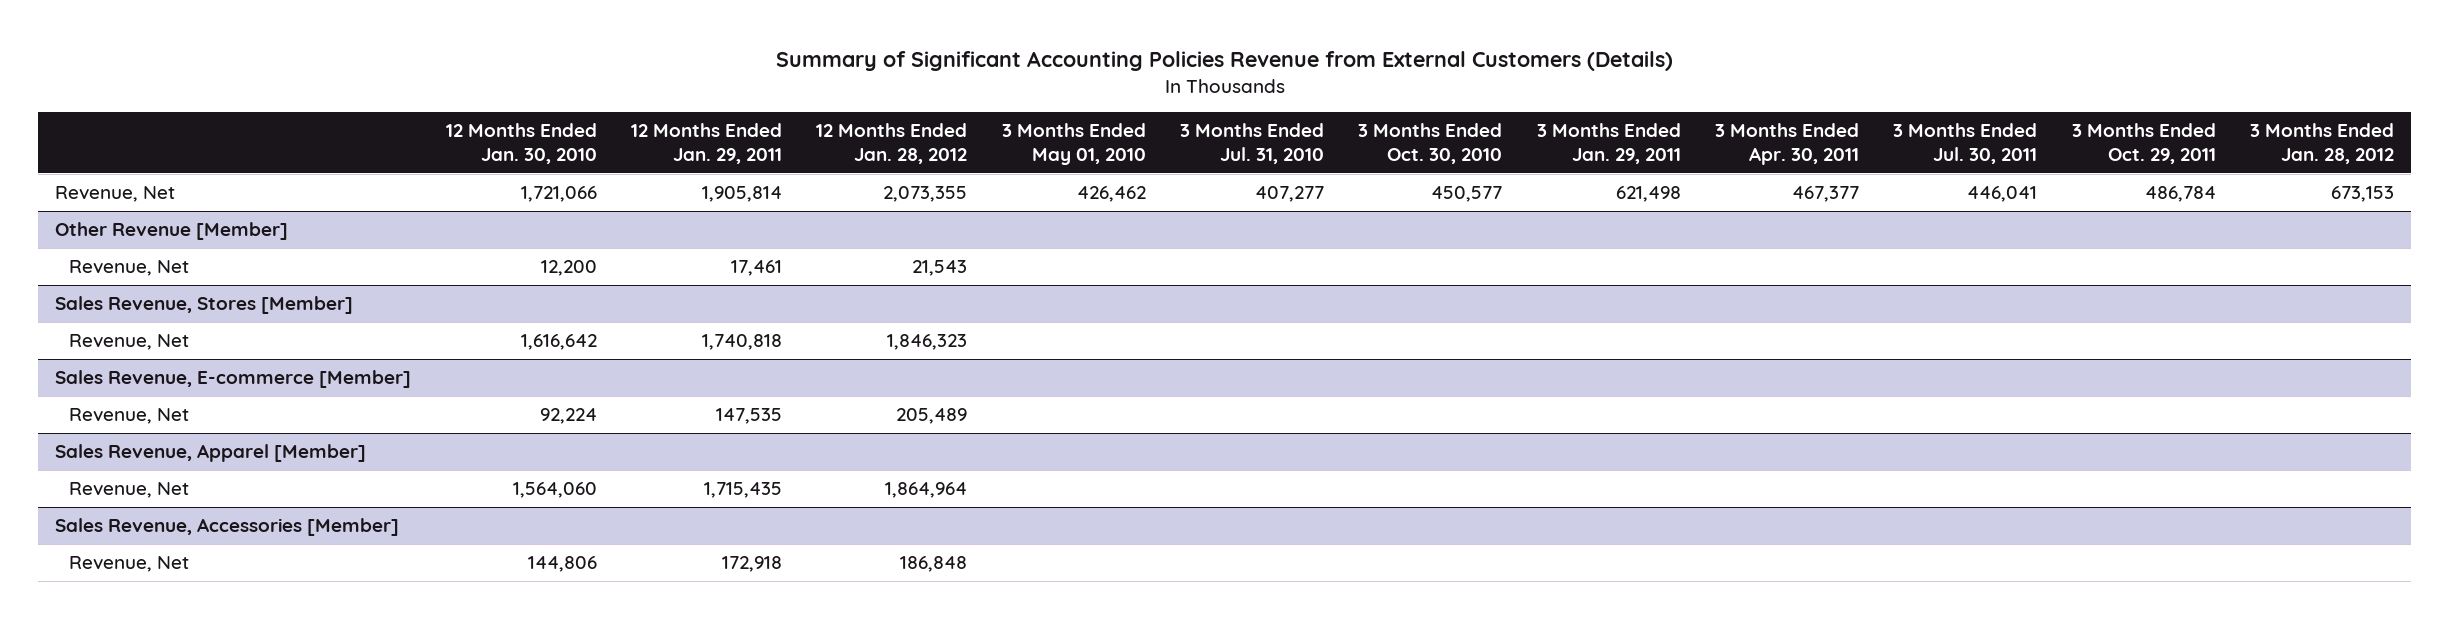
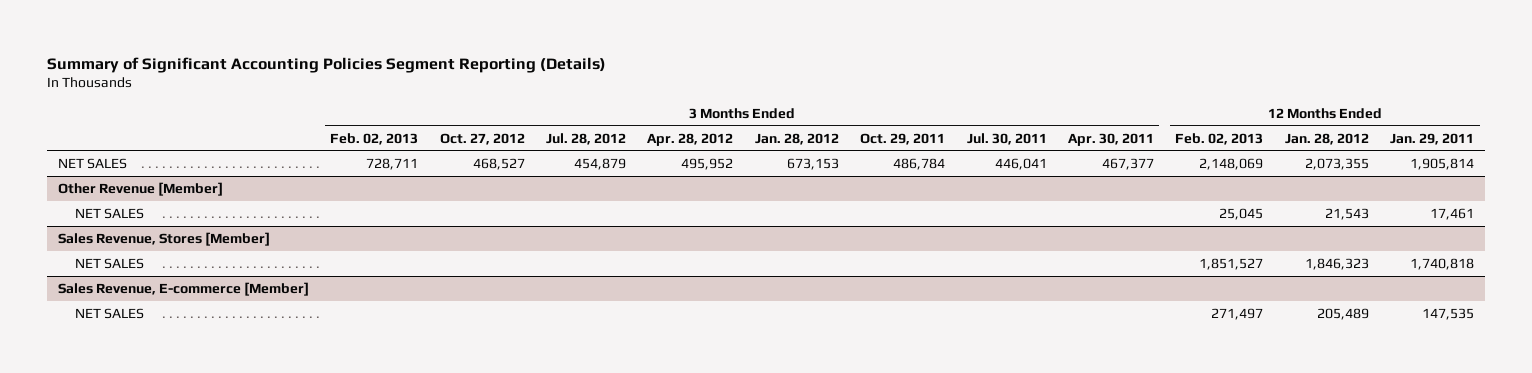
- Summary of Significant Accounting Policies Revenue from External Customers (Details)
+ Summary of Significant Accounting Policies Segment Reporting (Details)
- | 12 Months Ended Jan. 30, 2010 | 12 Months Ended Jan. 29, 2011 | 12 Months Ended Jan. 28, 2012 | 3 Months Ended May 01, 2010 | 3 Months Ended Jul. 31, 2010 | 3 Months Ended Oct. 30, 2010 | 3 Months Ended Jan. 29, 2011 | 3 Months Ended Apr. 30, 2011 | 3 Months Ended Jul. 30, 2011 | 3 Months Ended Oct. 29, 2011 | 3 Months Ended Jan. 28, 2012
+ | 3 Months Ended Feb. 02, 2013 | 3 Months Ended Oct. 27, 2012 | 3 Months Ended Jul. 28, 2012 | 3 Months Ended Apr. 28, 2012 | 3 Months Ended Jan. 28, 2012 | 3 Months Ended Oct. 29, 2011 | 3 Months Ended Jul. 30, 2011 | 3 Months Ended Apr. 30, 2011 | 12 Months Ended Feb. 02, 2013 | 12 Months Ended Jan. 28, 2012 | 12 Months Ended Jan. 29, 2011
- Revenue, Net | 1,721,066 | 1,905,814 | 2,073,355 | 426,462 | 407,277 | 450,577 | 621,498 | 467,377 | 446,041 | 486,784 | 673,153
+ NET SALES | 728,711 | 468,527 | 454,879 | 495,952 | 673,153 | 486,784 | 446,041 | 467,377 | 2,148,069 | 2,073,355 | 1,905,814
@ Other Revenue [Member]
- Revenue, Net | 12,200 | 17,461 | 21,543 | | | | | | | |
+ NET SALES | | | | | | | | | 25,045 | 21,543 | 17,461
@ Sales Revenue, Stores [Member]
- Revenue, Net | 1,616,642 | 1,740,818 | 1,846,323 | | | | | | | |
+ NET SALES | | | | | | | | | 1,851,527 | 1,846,323 | 1,740,818
@ Sales Revenue, E-commerce [Member]
- Revenue, Net | 92,224 | 147,535 | 205,489 | | | | | | | |
- Sales Revenue, Apparel [Member]
- Revenue, Net | 1,564,060 | 1,715,435 | 1,864,964 | | | | | | | |
- Sales Revenue, Accessories [Member]
- Revenue, Net | 144,806 | 172,918 | 186,848 | | | | | | | |
@ Sales Revenue, E-commerce [Member]
+ NET SALES | | | | | | | | | 271,497 | 205,489 | 147,535

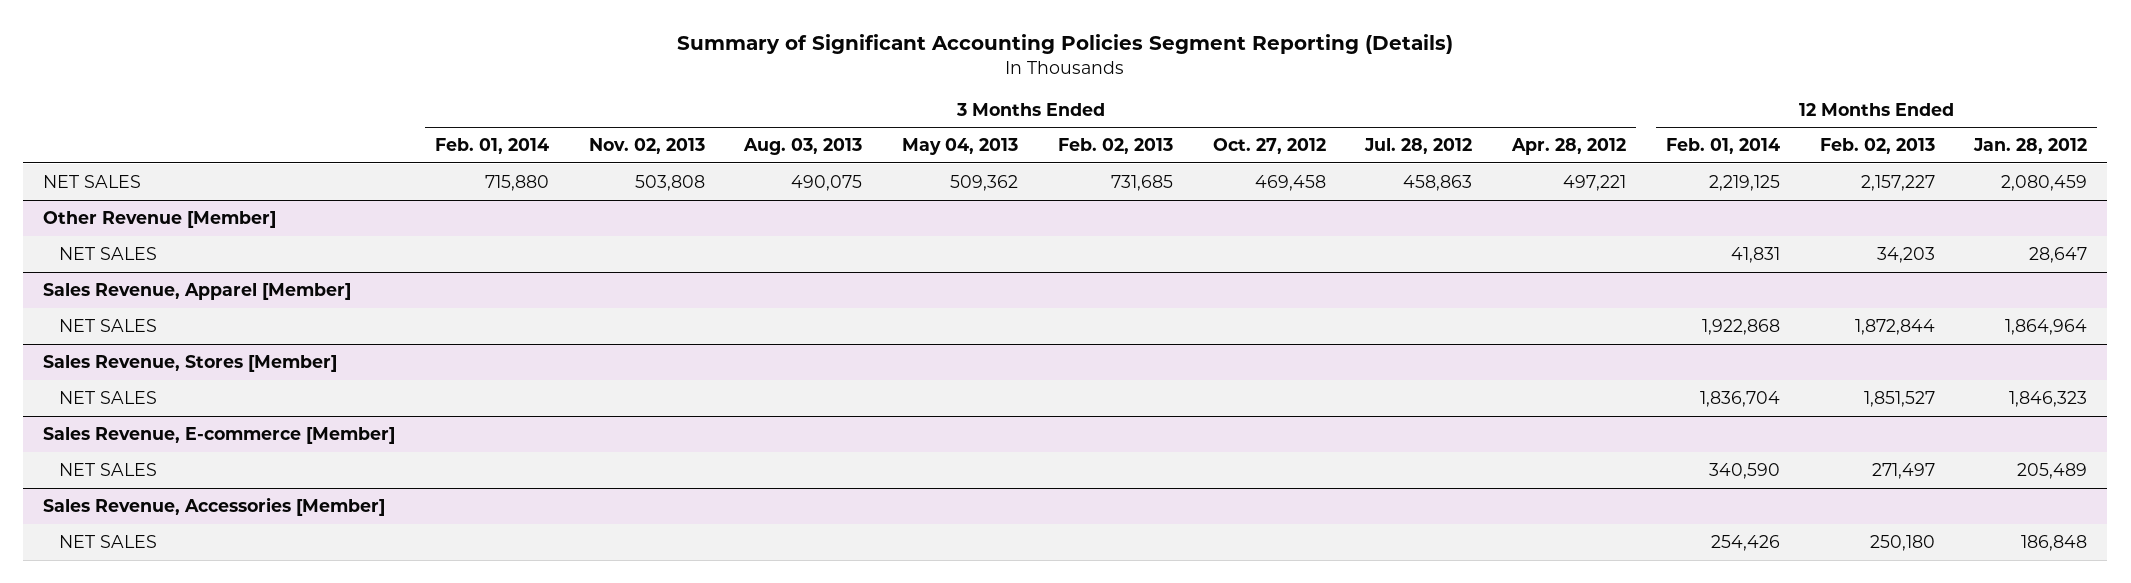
- | 3 Months Ended Feb. 02, 2013 | 3 Months Ended Oct. 27, 2012 | 3 Months Ended Jul. 28, 2012 | 3 Months Ended Apr. 28, 2012 | 3 Months Ended Jan. 28, 2012 | 3 Months Ended Oct. 29, 2011 | 3 Months Ended Jul. 30, 2011 | 3 Months Ended Apr. 30, 2011 | 12 Months Ended Feb. 02, 2013 | 12 Months Ended Jan. 28, 2012 | 12 Months Ended Jan. 29, 2011
+ | 3 Months Ended Feb. 01, 2014 | 3 Months Ended Nov. 02, 2013 | 3 Months Ended Aug. 03, 2013 | 3 Months Ended May 04, 2013 | 3 Months Ended Feb. 02, 2013 | 3 Months Ended Oct. 27, 2012 | 3 Months Ended Jul. 28, 2012 | 3 Months Ended Apr. 28, 2012 | 12 Months Ended Feb. 01, 2014 | 12 Months Ended Feb. 02, 2013 | 12 Months Ended Jan. 28, 2012
- NET SALES | 728,711 | 468,527 | 454,879 | 495,952 | 673,153 | 486,784 | 446,041 | 467,377 | 2,148,069 | 2,073,355 | 1,905,814
+ NET SALES | 715,880 | 503,808 | 490,075 | 509,362 | 731,685 | 469,458 | 458,863 | 497,221 | 2,219,125 | 2,157,227 | 2,080,459
@ Other Revenue [Member]
- NET SALES | | | | | | | | | 25,045 | 21,543 | 17,461
+ NET SALES | | | | | | | | | 41,831 | 34,203 | 28,647
+ Sales Revenue, Apparel [Member]
+ NET SALES | | | | | | | | | 1,922,868 | 1,872,844 | 1,864,964
+ Sales Revenue, Accessories [Member]
+ NET SALES | | | | | | | | | 254,426 | 250,180 | 186,848

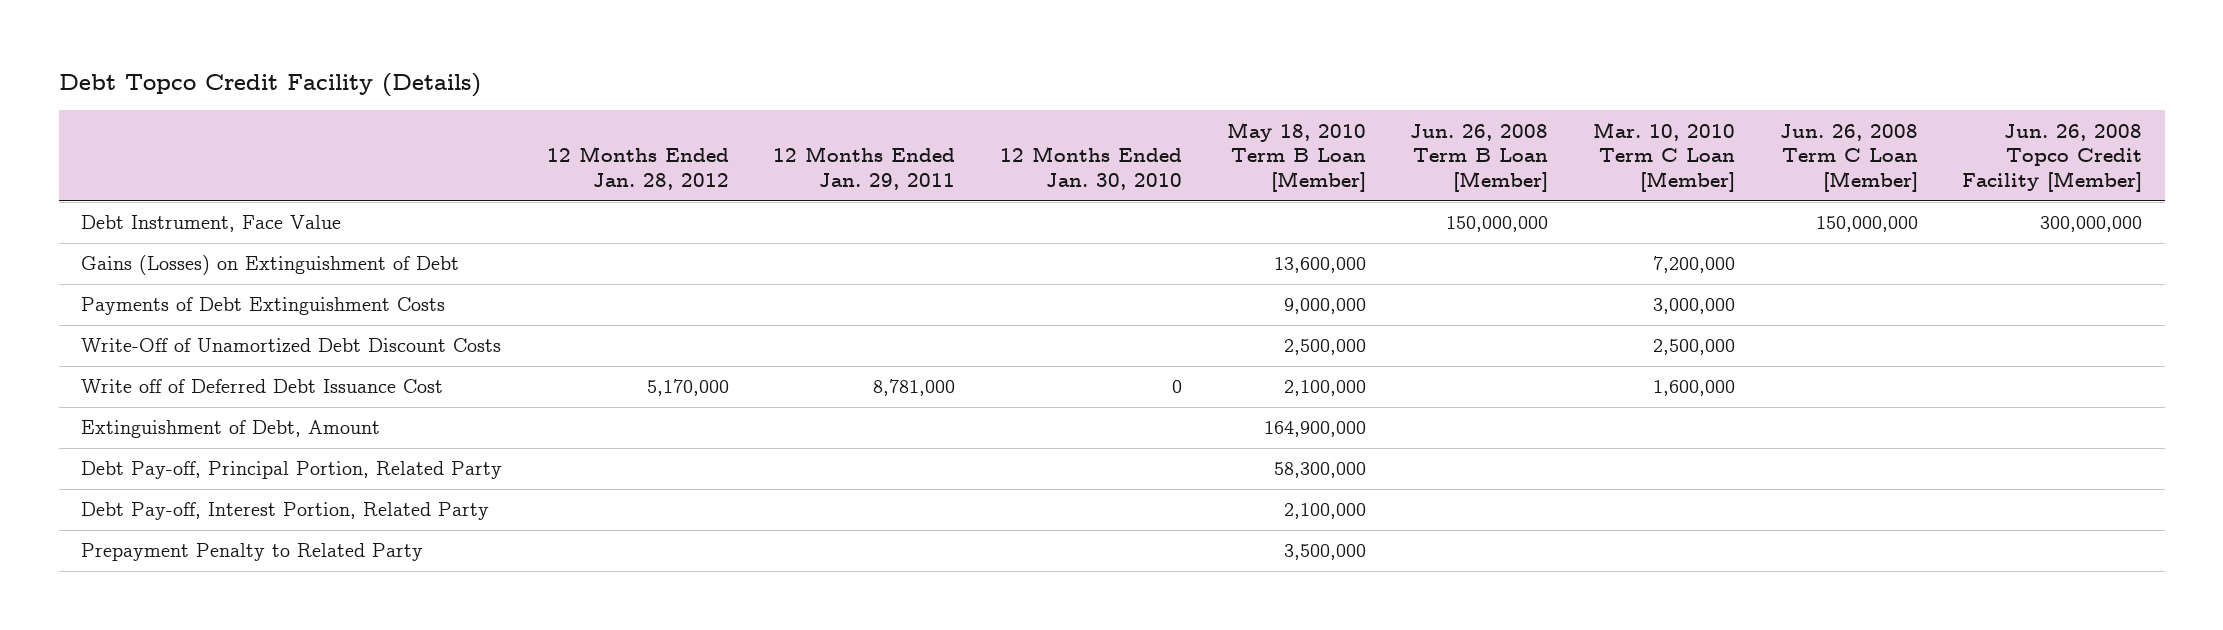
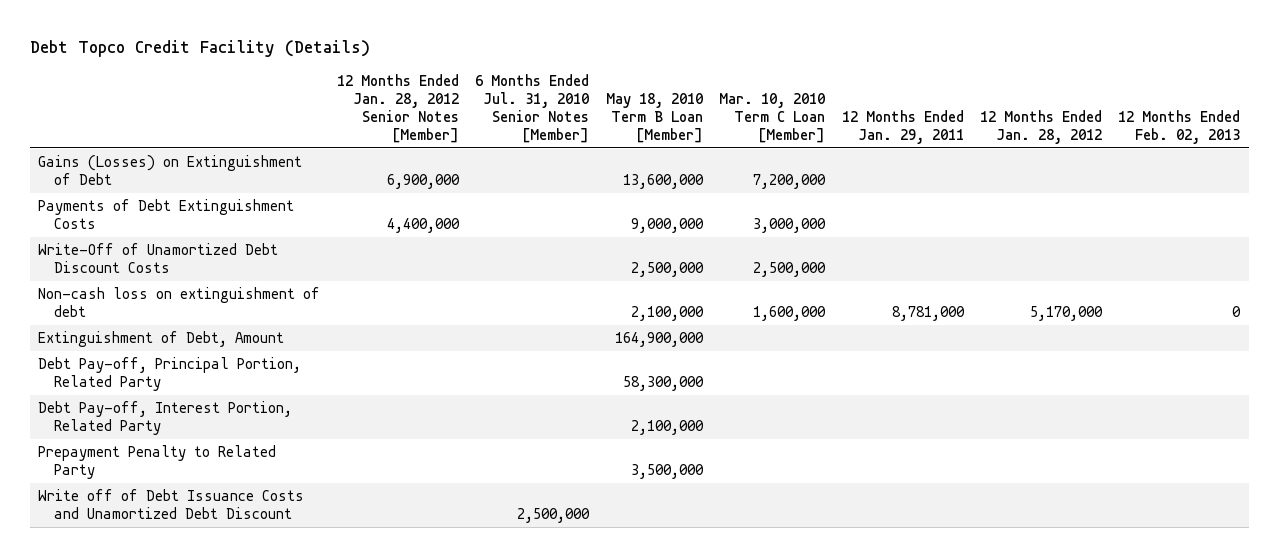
- | 12 Months Ended Jan. 28, 2012 | 12 Months Ended Jan. 29, 2011 | 12 Months Ended Jan. 30, 2010 | May 18, 2010 Term B Loan [Member] | Jun. 26, 2008 Term B Loan [Member] | Mar. 10, 2010 Term C Loan [Member] | Jun. 26, 2008 Term C Loan [Member] | Jun. 26, 2008 Topco Credit Facility [Member]
+ | 12 Months Ended Jan. 28, 2012 Senior Notes [Member] | 6 Months Ended Jul. 31, 2010 Senior Notes [Member] | May 18, 2010 Term B Loan [Member] | Mar. 10, 2010 Term C Loan [Member] | 12 Months Ended Jan. 29, 2011 | 12 Months Ended Jan. 28, 2012 | 12 Months Ended Feb. 02, 2013
- Debt Instrument, Face Value | | | | | 150,000,000 | | 150,000,000 | 300,000,000
- Write off of Deferred Debt Issuance Cost | 5,170,000 | 8,781,000 | 0 | 2,100,000 | | 1,600,000 | |
+ Non-cash loss on extinguishment of debt | | | 2,100,000 | 1,600,000 | 8,781,000 | 5,170,000 | 0
+ Write off of Debt Issuance Costs and Unamortized Debt Discount | | 2,500,000 | | | | |

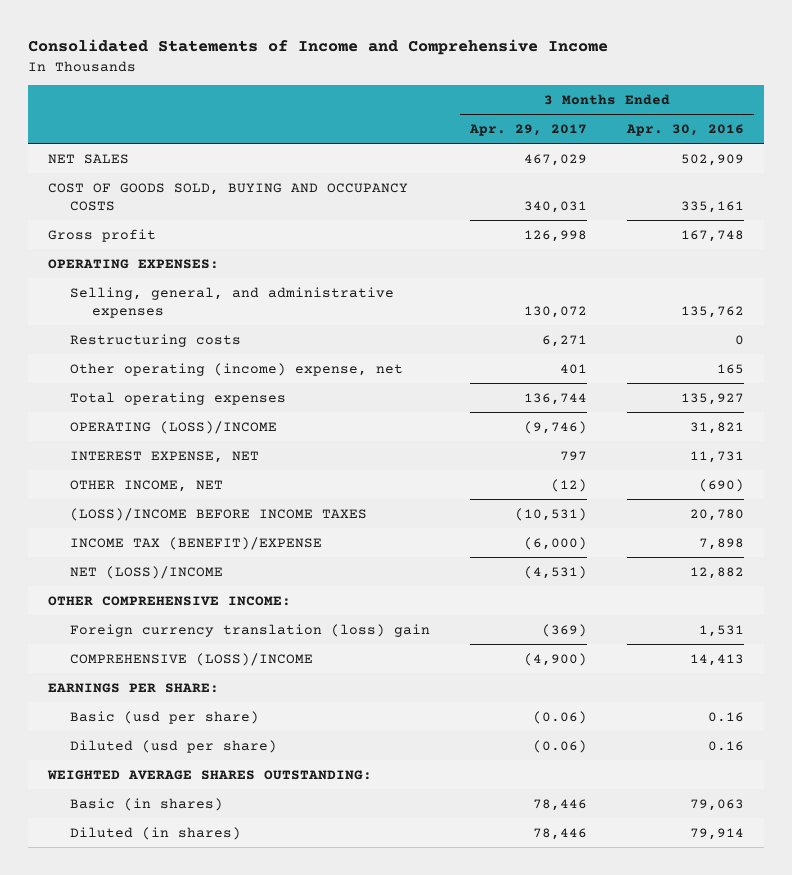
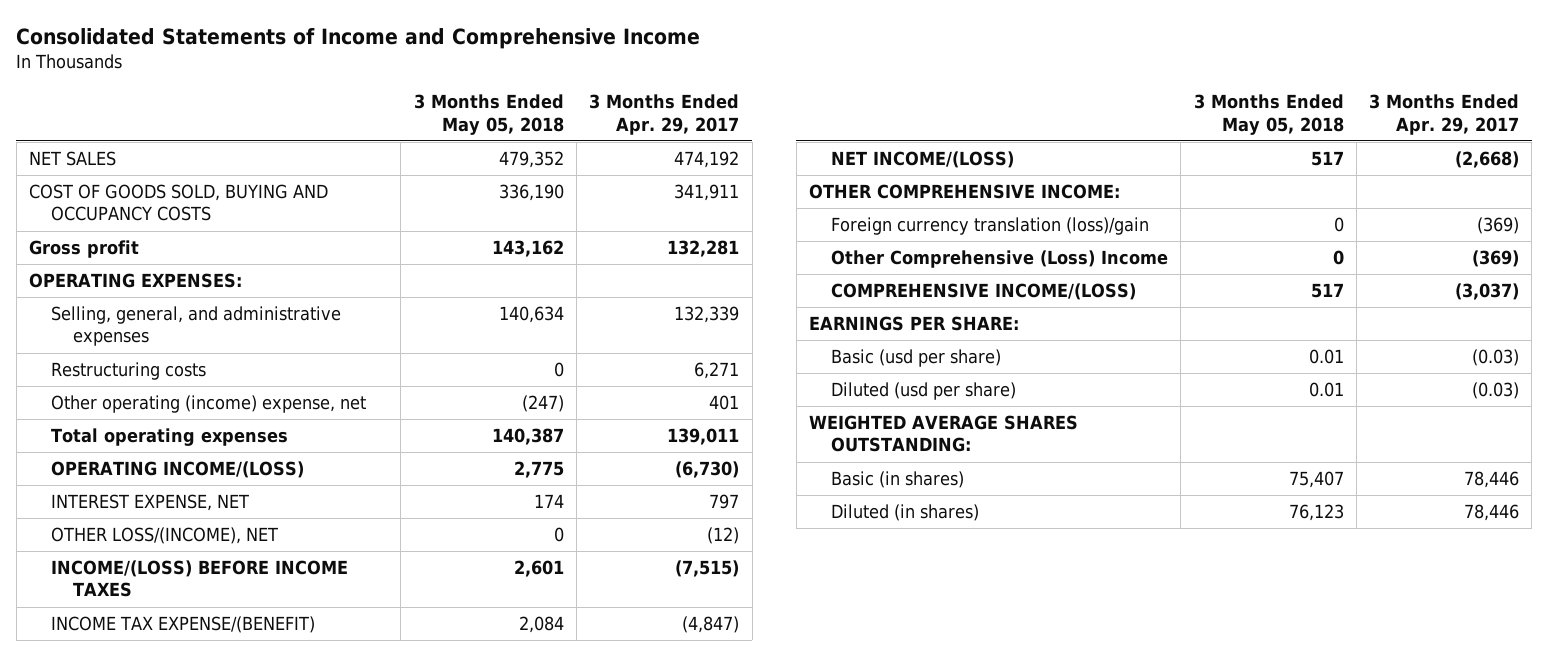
- | 3 Months Ended Apr. 29, 2017 | 3 Months Ended Apr. 30, 2016
+ | 3 Months Ended May 05, 2018 | 3 Months Ended Apr. 29, 2017
- NET SALES | 467,029 | 502,909
- COST OF GOODS SOLD, BUYING AND OCCUPANCY COSTS | 340,031 | 335,161
- Gross profit | 126,998 | 167,748
+ NET SALES | 479,352 | 474,192
+ COST OF GOODS SOLD, BUYING AND OCCUPANCY COSTS | 336,190 | 341,911
+ Gross profit | 143,162 | 132,281
- Selling, general, and administrative expenses | 130,072 | 135,762
+ Selling, general, and administrative expenses | 140,634 | 132,339
- Total operating expenses | 136,744 | 135,927
- OPERATING (LOSS)/INCOME | (9,746) | 31,821
+ Total operating expenses | 140,387 | 139,011
+ OPERATING INCOME/(LOSS) | 2,775 | (6,730)
- OTHER INCOME, NET | (12) | (690)
- (LOSS)/INCOME BEFORE INCOME TAXES | (10,531) | 20,780
- INCOME TAX (BENEFIT)/EXPENSE | (6,000) | 7,898
- NET (LOSS)/INCOME | (4,531) | 12,882
+ OTHER LOSS/(INCOME), NET | 0 | (12)
+ INCOME/(LOSS) BEFORE INCOME TAXES | 2,601 | (7,515)
+ INCOME TAX EXPENSE/(BENEFIT) | 2,084 | (4,847)
+ NET INCOME/(LOSS) | 517 | (2,668)
- Foreign currency translation (loss) gain | (369) | 1,531
- COMPREHENSIVE (LOSS)/INCOME | (4,900) | 14,413
+ Foreign currency translation (loss)/gain | 0 | (369)
+ Other Comprehensive (Loss) Income | 0 | (369)
+ COMPREHENSIVE INCOME/(LOSS) | 517 | (3,037)
- Basic (usd per share) | (0.06) | 0.16
- Diluted (usd per share) | (0.06) | 0.16
+ Basic (usd per share) | 0.01 | (0.03)
+ Diluted (usd per share) | 0.01 | (0.03)

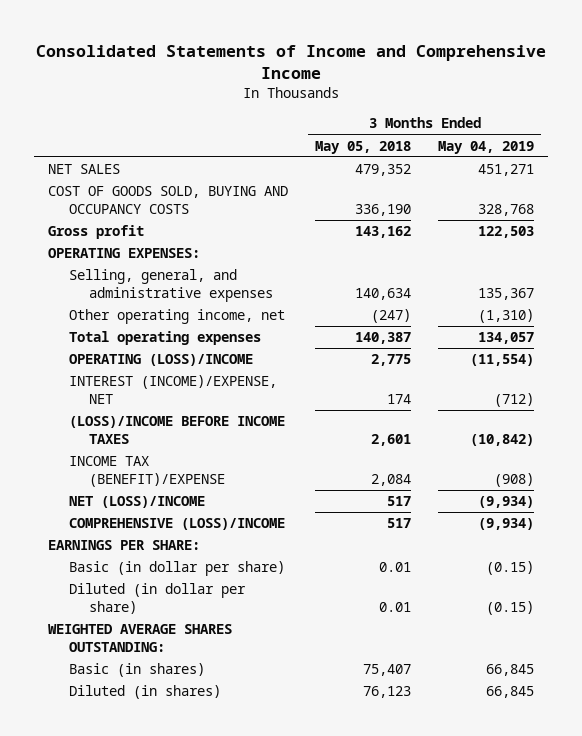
- | 3 Months Ended May 05, 2018 | 3 Months Ended Apr. 29, 2017
+ | 3 Months Ended May 05, 2018 | 3 Months Ended May 04, 2019
- Restructuring costs | 0 | 6,271
- Other operating (income) expense, net | (247) | 401
+ Other operating income, net | (247) | (1,310)
- OPERATING INCOME/(LOSS) | 2,775 | (6,730)
- INTEREST EXPENSE, NET | 174 | 797
- OTHER LOSS/(INCOME), NET | 0 | (12)
- INCOME/(LOSS) BEFORE INCOME TAXES | 2,601 | (7,515)
- INCOME TAX EXPENSE/(BENEFIT) | 2,084 | (4,847)
- NET INCOME/(LOSS) | 517 | (2,668)
- OTHER COMPREHENSIVE INCOME:
- Foreign currency translation (loss)/gain | 0 | (369)
- Other Comprehensive (Loss) Income | 0 | (369)
- COMPREHENSIVE INCOME/(LOSS) | 517 | (3,037)
+ OPERATING (LOSS)/INCOME | 2,775 | (11,554)
+ INTEREST (INCOME)/EXPENSE, NET | 174 | (712)
+ (LOSS)/INCOME BEFORE INCOME TAXES | 2,601 | (10,842)
+ INCOME TAX (BENEFIT)/EXPENSE | 2,084 | (908)
+ NET (LOSS)/INCOME | 517 | (9,934)
+ COMPREHENSIVE (LOSS)/INCOME | 517 | (9,934)
- Basic (usd per share) | 0.01 | (0.03)
- Diluted (usd per share) | 0.01 | (0.03)
+ Basic (in dollar per share) | 0.01 | (0.15)
+ Diluted (in dollar per share) | 0.01 | (0.15)

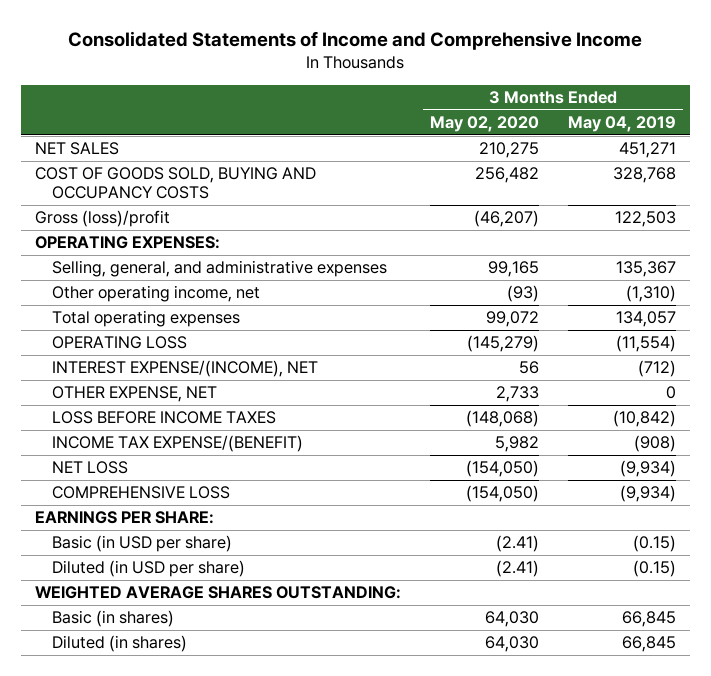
- | 3 Months Ended May 05, 2018 | 3 Months Ended May 04, 2019
+ | 3 Months Ended May 02, 2020 | 3 Months Ended May 04, 2019
- Gross profit | 143,162 | 122,503
+ Gross (loss)/profit | (46,207) | 122,503
- OPERATING (LOSS)/INCOME | 2,775 | (11,554)
- INTEREST (INCOME)/EXPENSE, NET | 174 | (712)
- (LOSS)/INCOME BEFORE INCOME TAXES | 2,601 | (10,842)
- INCOME TAX (BENEFIT)/EXPENSE | 2,084 | (908)
- NET (LOSS)/INCOME | 517 | (9,934)
- COMPREHENSIVE (LOSS)/INCOME | 517 | (9,934)
+ OPERATING LOSS | (145,279) | (11,554)
+ INTEREST EXPENSE/(INCOME), NET | 56 | (712)
+ OTHER EXPENSE, NET | 2,733 | 0
+ LOSS BEFORE INCOME TAXES | (148,068) | (10,842)
+ INCOME TAX EXPENSE/(BENEFIT) | 5,982 | (908)
+ NET LOSS | (154,050) | (9,934)
+ COMPREHENSIVE LOSS | (154,050) | (9,934)
- Basic (in dollar per share) | 0.01 | (0.15)
- Diluted (in dollar per share) | 0.01 | (0.15)
+ Basic (in USD per share) | (2.41) | (0.15)
+ Diluted (in USD per share) | (2.41) | (0.15)

